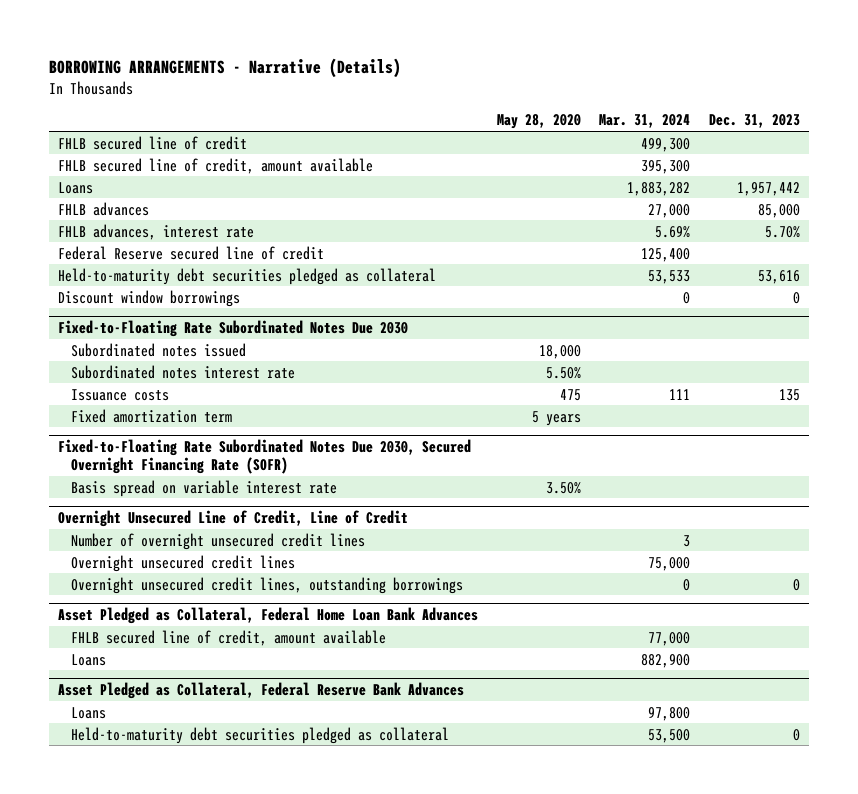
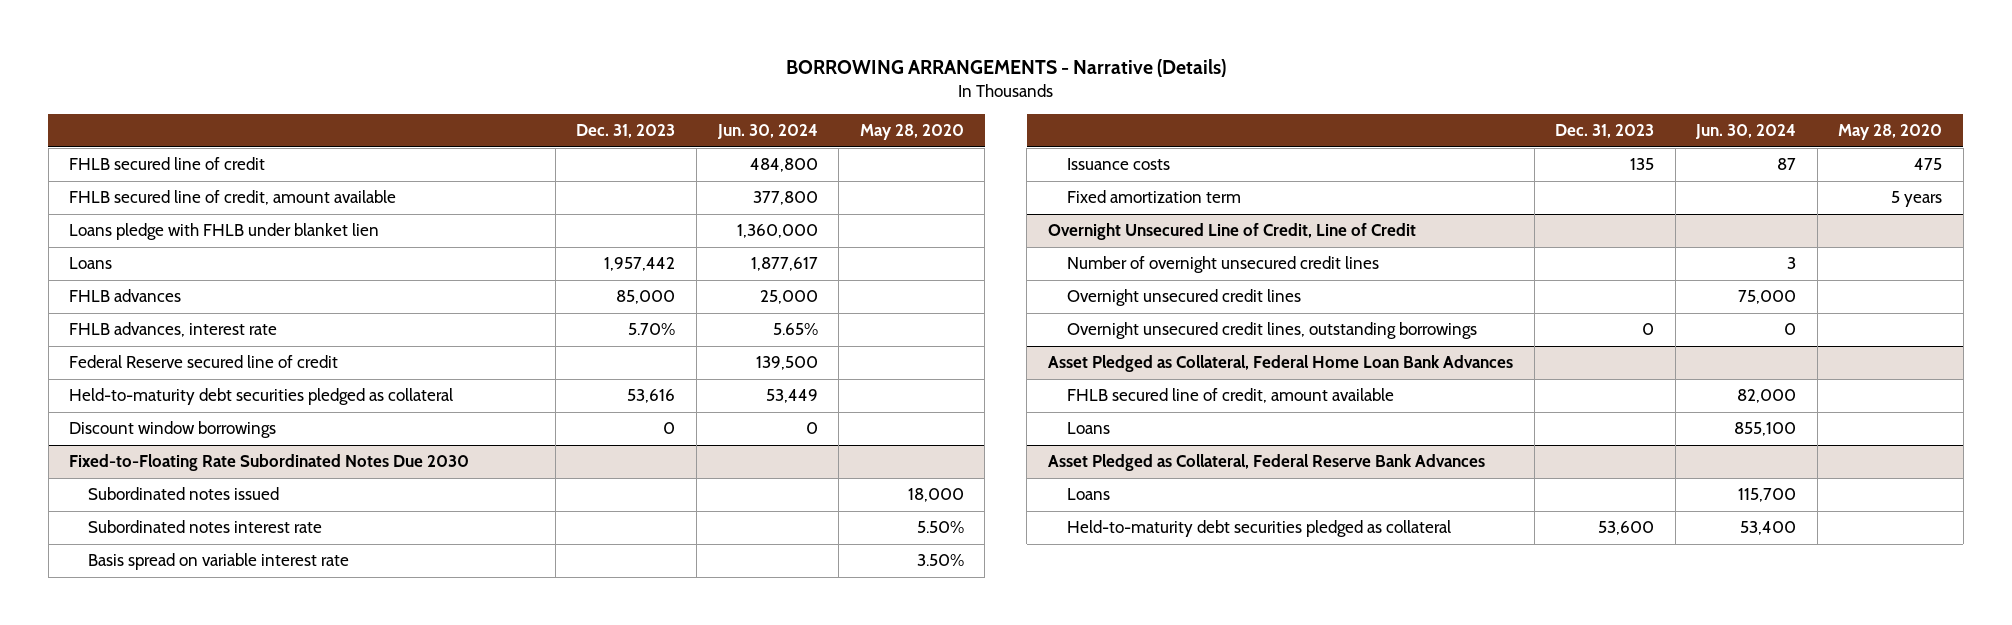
- | May 28, 2020 | Mar. 31, 2024 | Dec. 31, 2023
+ | Dec. 31, 2023 | Jun. 30, 2024 | May 28, 2020
+ Loans pledge with FHLB under blanket lien | | 1,360,000 |
@ Fixed-to-Floating Rate Subordinated Notes Due 2030
+ Basis spread on variable interest rate | | | 3.50%
- Fixed-to-Floating Rate Subordinated Notes Due 2030, Secured Overnight Financing Rate (SOFR)
- Basis spread on variable interest rate | 3.50% | |
@ Asset Pledged as Collateral, Federal Reserve Bank Advances
- Held-to-maturity debt securities pledged as collateral | | 53,500 | 0
+ Held-to-maturity debt securities pledged as collateral | 53,600 | 53,400 |

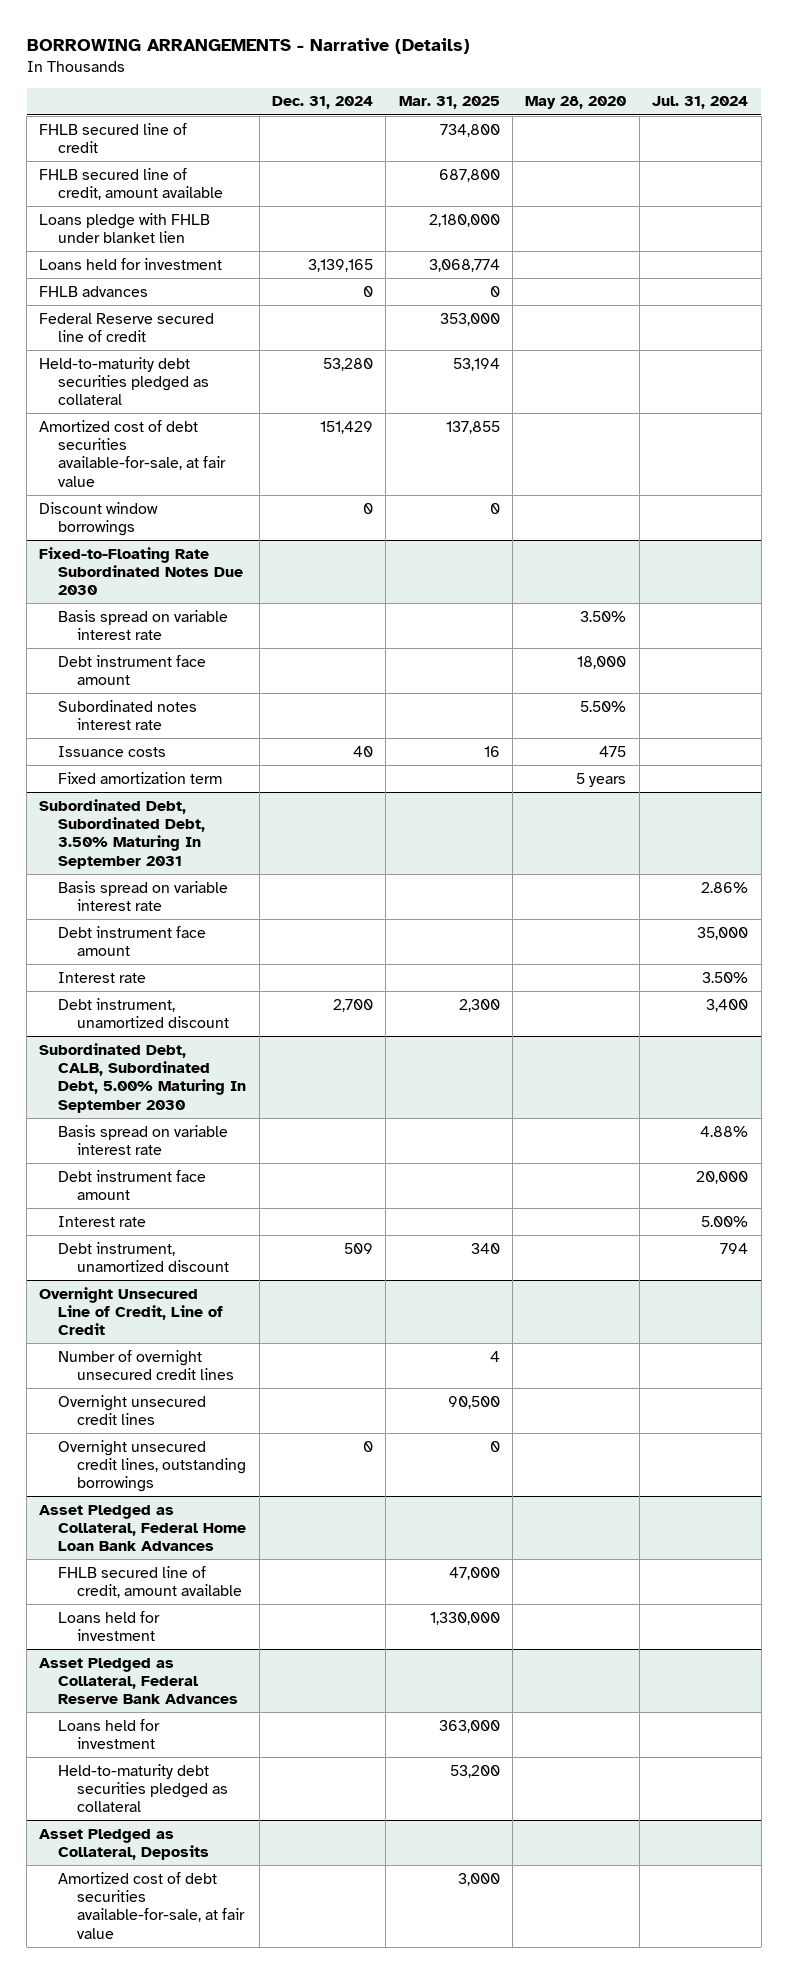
- | Dec. 31, 2023 | Jun. 30, 2024 | May 28, 2020
+ | Dec. 31, 2024 | Mar. 31, 2025 | May 28, 2020 | Jul. 31, 2024
- Loans | 1,957,442 | 1,877,617 |
+ Loans held for investment | 3,139,165 | 3,068,774 | |
- FHLB advances, interest rate | 5.70% | 5.65% |
+ Amortized cost of debt securities available-for-sale, at fair value | 151,429 | 137,855 | |
@ Fixed-to-Floating Rate Subordinated Notes Due 2030
- Subordinated notes issued | | | 18,000
+ Debt instrument face amount | | | 18,000 |
moved down: Subordinated notes interest rate | | | 5.50% |
+ Subordinated Debt, Subordinated Debt, 3.50% Maturing In September 2031
+ Basis spread on variable interest rate | | | | 2.86%
+ Debt instrument face amount | | | | 35,000
+ Interest rate | | | | 3.50%
+ Debt instrument, unamortized discount | 2,700 | 2,300 | | 3,400
+ Subordinated Debt, CALB, Subordinated Debt, 5.00% Maturing In September 2030
+ Basis spread on variable interest rate | | | | 4.88%
+ Debt instrument face amount | | | | 20,000
+ Interest rate | | | | 5.00%
+ Debt instrument, unamortized discount | 509 | 340 | | 794
@ Asset Pledged as Collateral, Federal Home Loan Bank Advances
- Loans | | 855,100 |
+ Loans held for investment | | 1,330,000 | |
@ Asset Pledged as Collateral, Federal Reserve Bank Advances
- Loans | | 115,700 |
+ Loans held for investment | | 363,000 | |
+ Asset Pledged as Collateral, Deposits
+ Amortized cost of debt securities available-for-sale, at fair value | | 3,000 | |

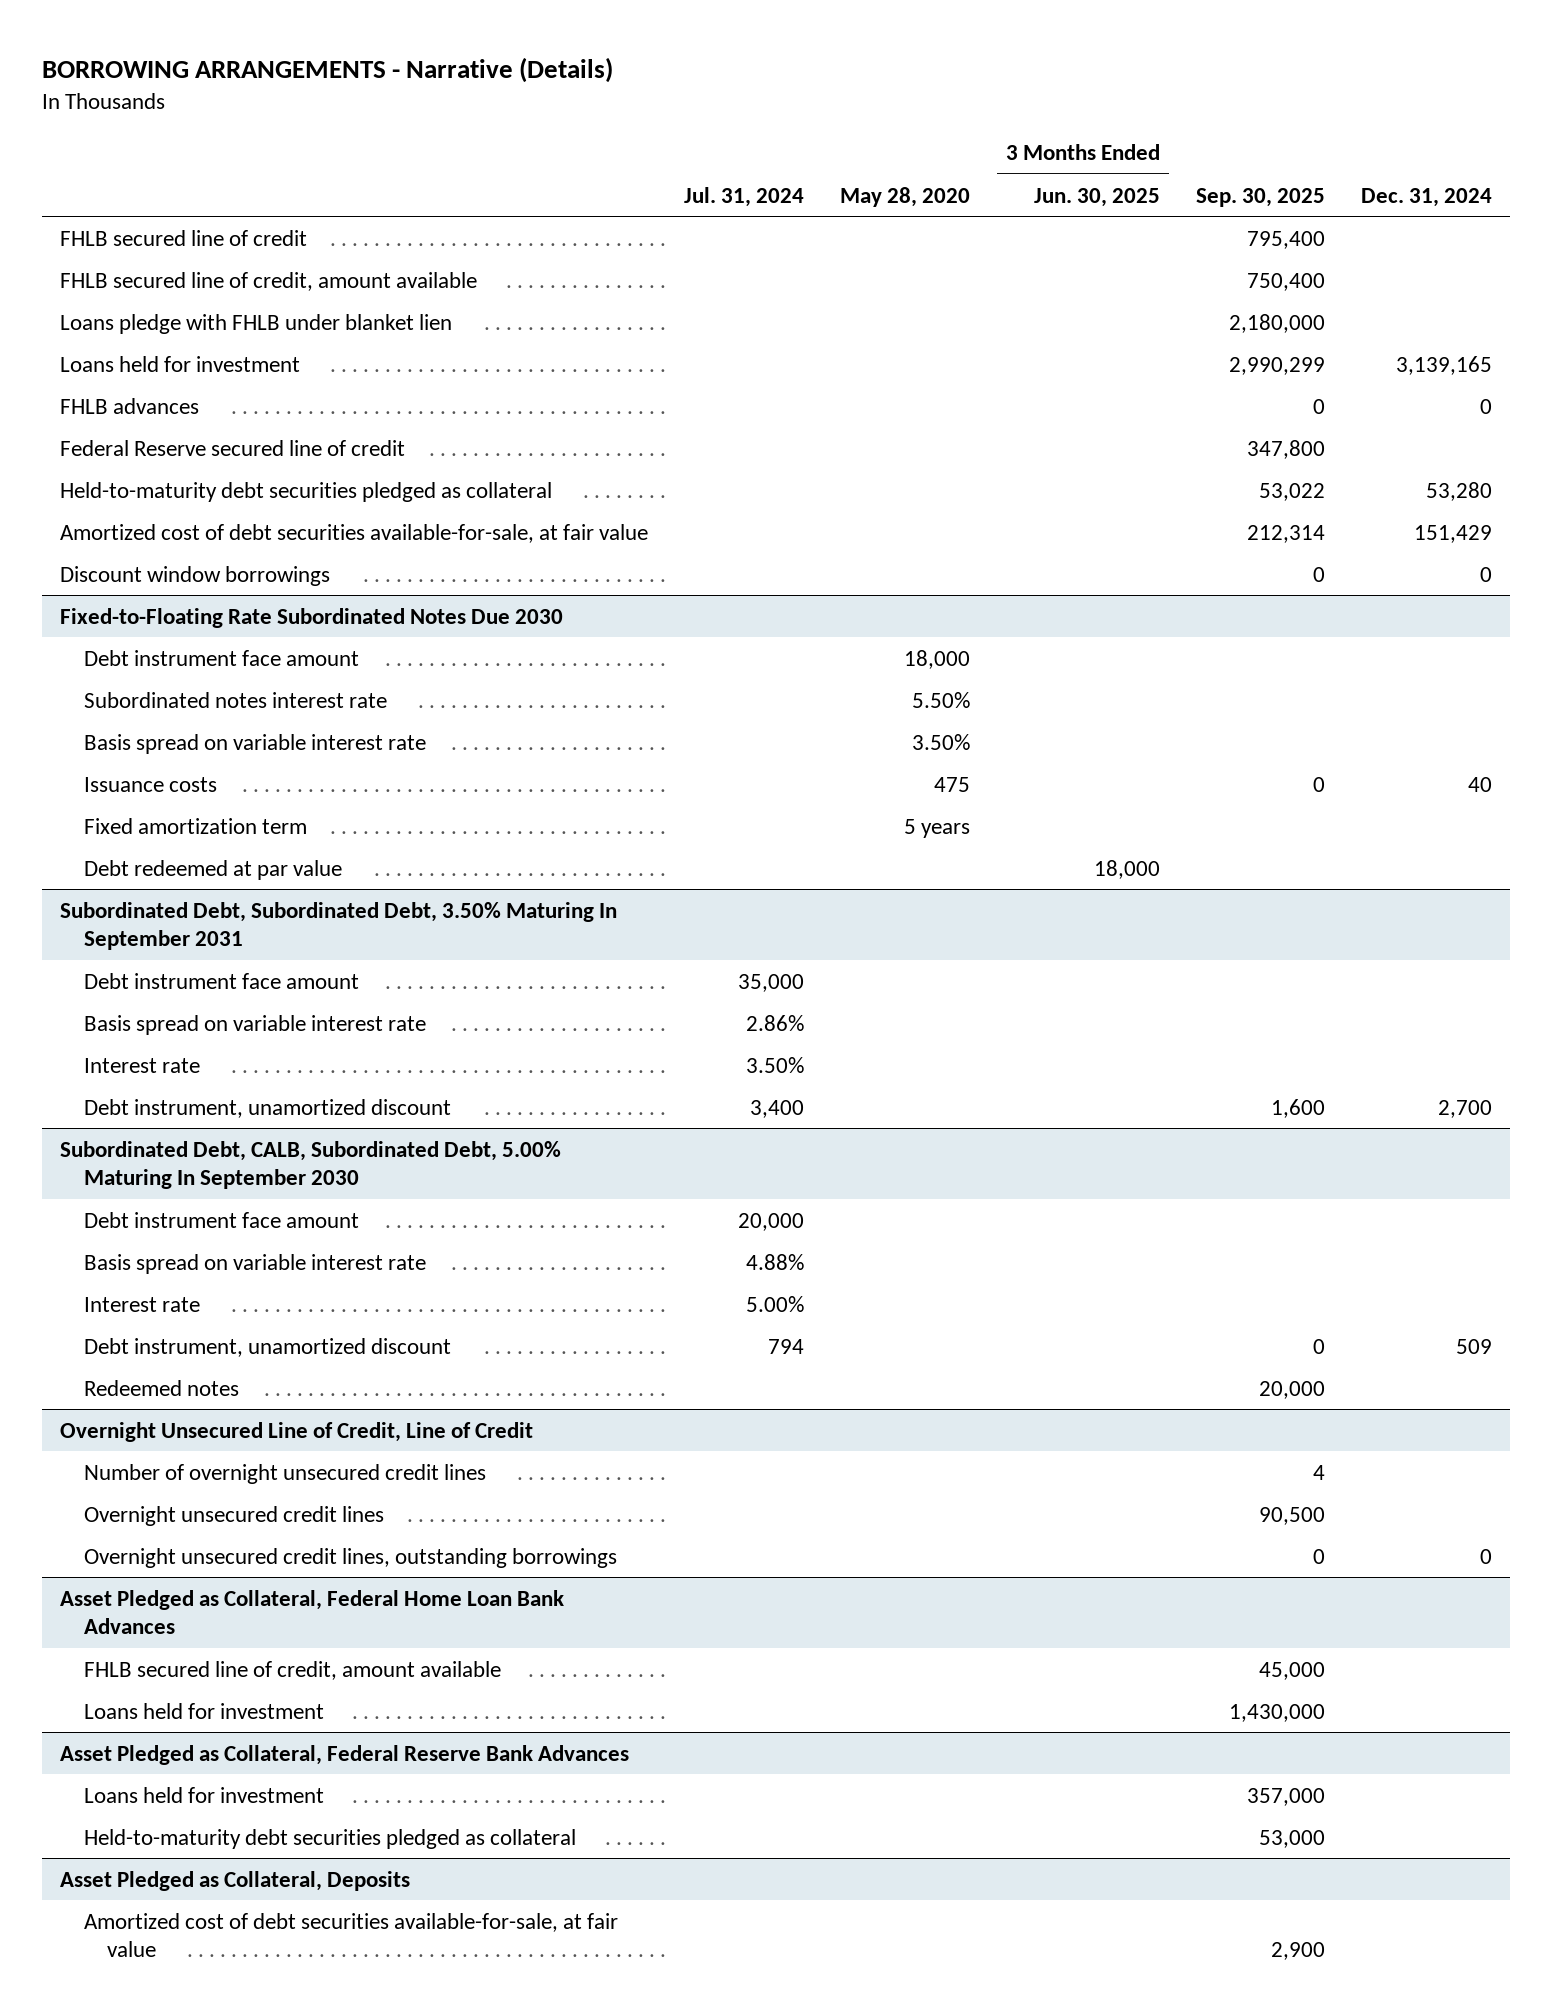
- | Dec. 31, 2024 | Mar. 31, 2025 | May 28, 2020 | Jul. 31, 2024
+ | Jul. 31, 2024 | May 28, 2020 | 3 Months Ended Jun. 30, 2025 | Sep. 30, 2025 | Dec. 31, 2024
@ Fixed-to-Floating Rate Subordinated Notes Due 2030
moved down: Basis spread on variable interest rate | | 3.50% | | |
+ Debt redeemed at par value | | | 18,000 | |
@ Subordinated Debt, Subordinated Debt, 3.50% Maturing In September 2031
moved down: Basis spread on variable interest rate | 2.86% | | | |
@ Subordinated Debt, CALB, Subordinated Debt, 5.00% Maturing In September 2030
moved down: Basis spread on variable interest rate | 4.88% | | | |
+ Redeemed notes | | | | 20,000 |

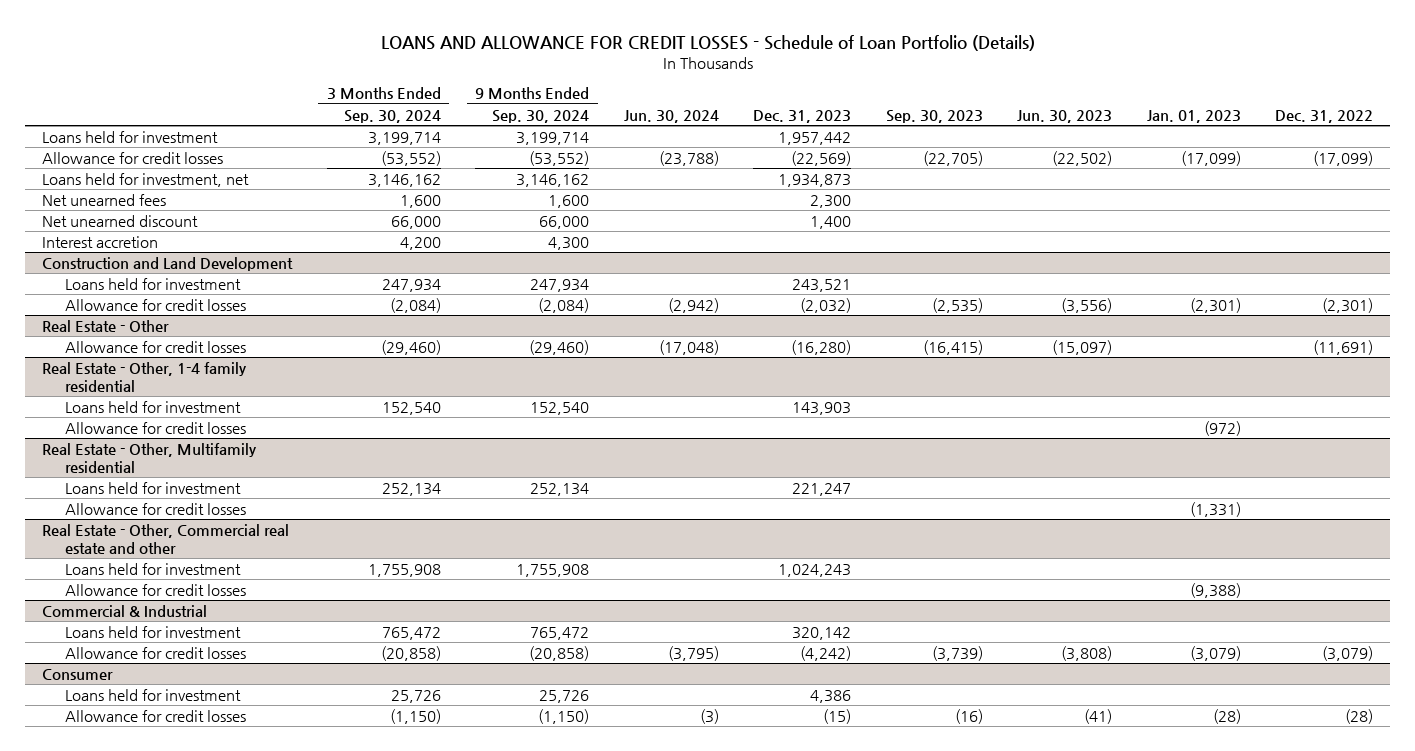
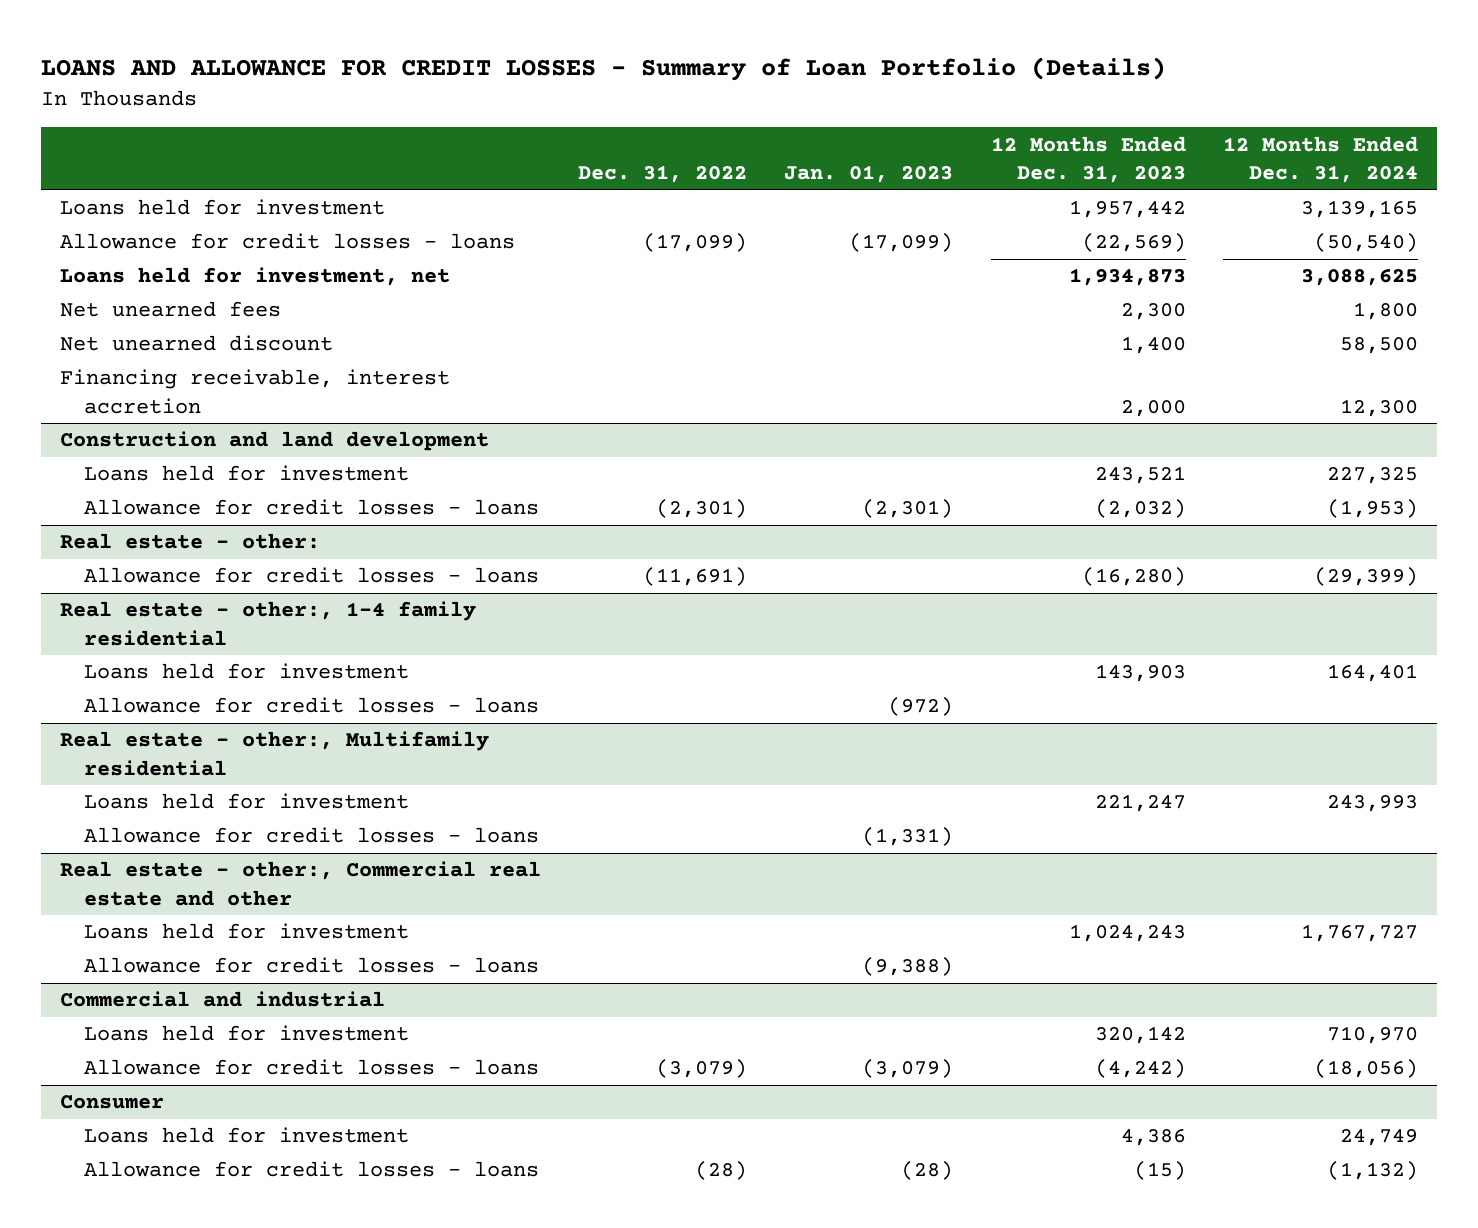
- LOANS AND ALLOWANCE FOR CREDIT LOSSES - Schedule of Loan Portfolio (Details)
+ LOANS AND ALLOWANCE FOR CREDIT LOSSES - Summary of Loan Portfolio (Details)
- | 3 Months Ended Sep. 30, 2024 | 9 Months Ended Sep. 30, 2024 | Jun. 30, 2024 | Dec. 31, 2023 | Sep. 30, 2023 | Jun. 30, 2023 | Jan. 01, 2023 | Dec. 31, 2022
+ | Dec. 31, 2022 | Jan. 01, 2023 | 12 Months Ended Dec. 31, 2023 | 12 Months Ended Dec. 31, 2024
- Allowance for credit losses | (53,552) | (53,552) | (23,788) | (22,569) | (22,705) | (22,502) | (17,099) | (17,099)
+ Allowance for credit losses - loans | (17,099) | (17,099) | (22,569) | (50,540)
- Interest accretion | 4,200 | 4,300 | | | | | |
- Construction and Land Development
+ Financing receivable, interest accretion | | | 2,000 | 12,300
+ Construction and land development
- Allowance for credit losses | (2,084) | (2,084) | (2,942) | (2,032) | (2,535) | (3,556) | (2,301) | (2,301)
- Real Estate - Other
- Allowance for credit losses | (29,460) | (29,460) | (17,048) | (16,280) | (16,415) | (15,097) | | (11,691)
- Real Estate - Other, 1-4 family residential
+ Allowance for credit losses - loans | (2,301) | (2,301) | (2,032) | (1,953)
+ Real estate - other:
+ Allowance for credit losses - loans | (11,691) | | (16,280) | (29,399)
+ Real estate - other:, 1-4 family residential
- Allowance for credit losses | | | | | | | (972) |
- Real Estate - Other, Multifamily residential
+ Allowance for credit losses - loans | | (972) | |
+ Real estate - other:, Multifamily residential
- Allowance for credit losses | | | | | | | (1,331) |
- Real Estate - Other, Commercial real estate and other
+ Allowance for credit losses - loans | | (1,331) | |
+ Real estate - other:, Commercial real estate and other
- Allowance for credit losses | | | | | | | (9,388) |
- Commercial & Industrial
+ Allowance for credit losses - loans | | (9,388) | |
+ Commercial and industrial
- Allowance for credit losses | (20,858) | (20,858) | (3,795) | (4,242) | (3,739) | (3,808) | (3,079) | (3,079)
+ Allowance for credit losses - loans | (3,079) | (3,079) | (4,242) | (18,056)
@ Consumer
- Allowance for credit losses | (1,150) | (1,150) | (3) | (15) | (16) | (41) | (28) | (28)
+ Allowance for credit losses - loans | (28) | (28) | (15) | (1,132)

